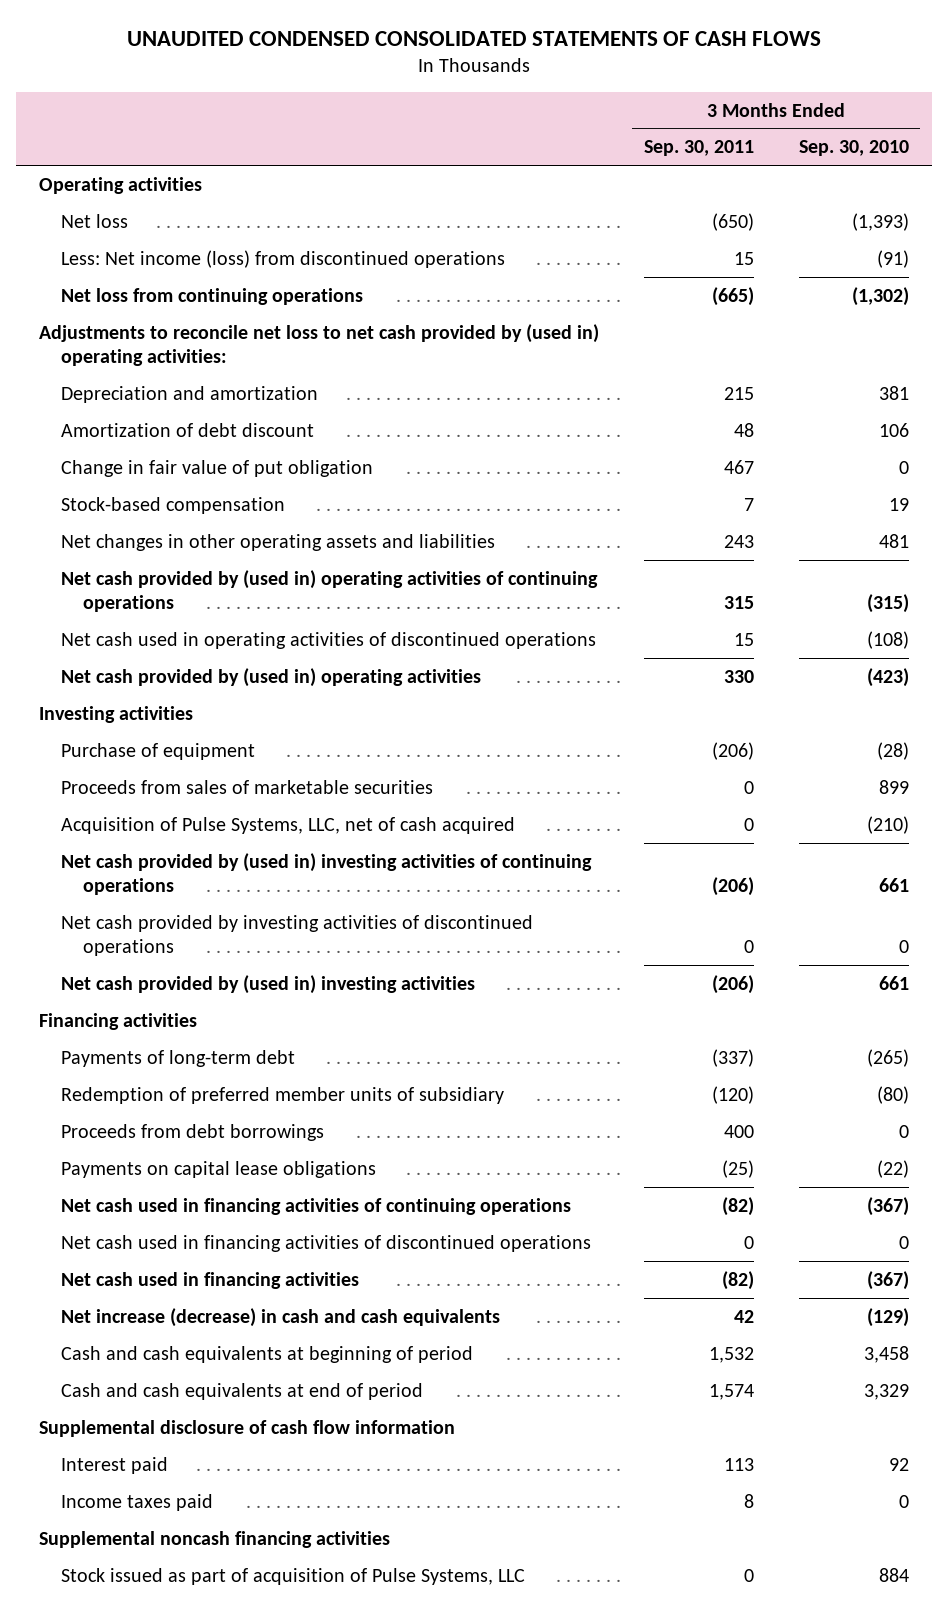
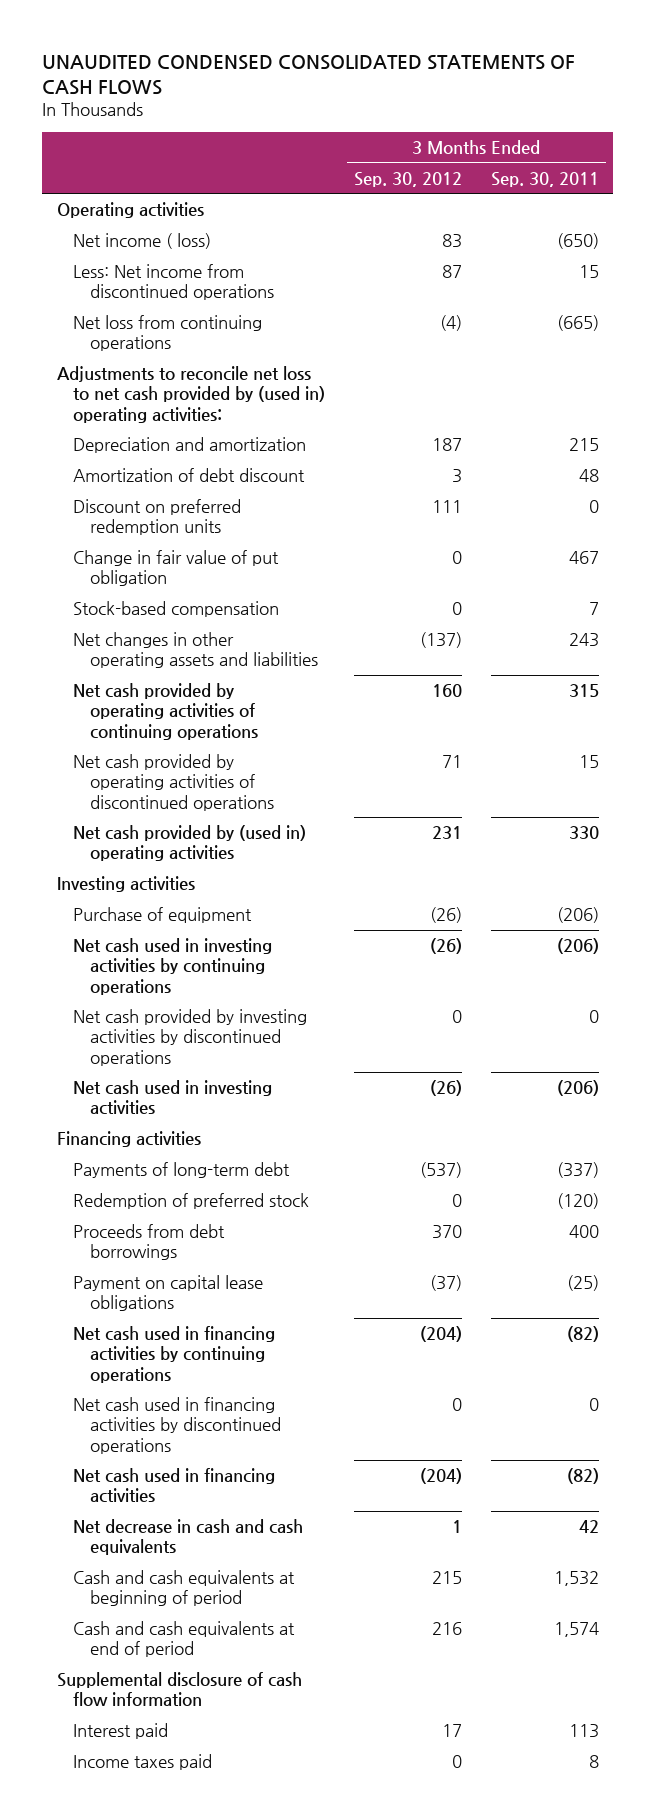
- | 3 Months Ended Sep. 30, 2011 | 3 Months Ended Sep. 30, 2010
+ | 3 Months Ended Sep. 30, 2012 | 3 Months Ended Sep. 30, 2011
- Net loss | (650) | (1,393)
- Less: Net income (loss) from discontinued operations | 15 | (91)
+ Net income ( loss) | 83 | (650)
+ Less: Net income from discontinued operations | 87 | 15
+ Discount on preferred redemption units | 111 | 0
- Net cash provided by (used in) operating activities of continuing operations | 315 | (315)
- Net cash used in operating activities of discontinued operations | 15 | (108)
+ Net cash provided by operating activities of continuing operations | 160 | 315
+ Net cash provided by operating activities of discontinued operations | 71 | 15
- Proceeds from sales of marketable securities | 0 | 899
- Acquisition of Pulse Systems, LLC, net of cash acquired | 0 | (210)
- Net cash provided by (used in) investing activities of continuing operations | (206) | 661
- Net cash provided by investing activities of discontinued operations | 0 | 0
- Net cash provided by (used in) investing activities | (206) | 661
+ Net cash used in investing activities by continuing operations | (26) | (206)
+ Net cash provided by investing activities by discontinued operations | 0 | 0
+ Net cash used in investing activities | (26) | (206)
- Redemption of preferred member units of subsidiary | (120) | (80)
+ Redemption of preferred stock | 0 | (120)
- Payments on capital lease obligations | (25) | (22)
- Net cash used in financing activities of continuing operations | (82) | (367)
- Net cash used in financing activities of discontinued operations | 0 | 0
+ Payment on capital lease obligations | (37) | (25)
+ Net cash used in financing activities by continuing operations | (204) | (82)
+ Net cash used in financing activities by discontinued operations | 0 | 0
- Net increase (decrease) in cash and cash equivalents | 42 | (129)
+ Net decrease in cash and cash equivalents | 1 | 42
- Supplemental noncash financing activities
- Stock issued as part of acquisition of Pulse Systems, LLC | 0 | 884

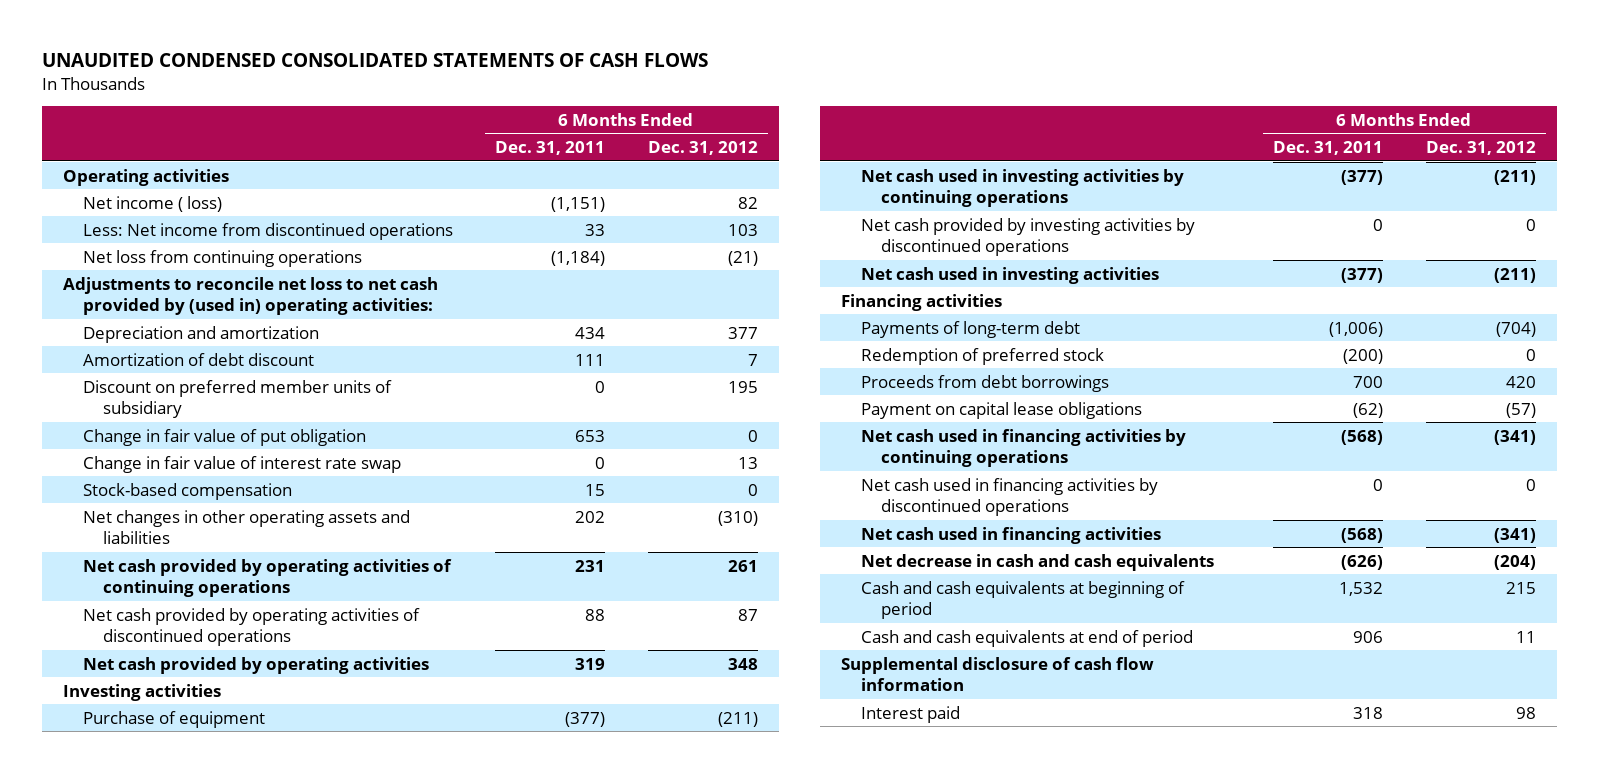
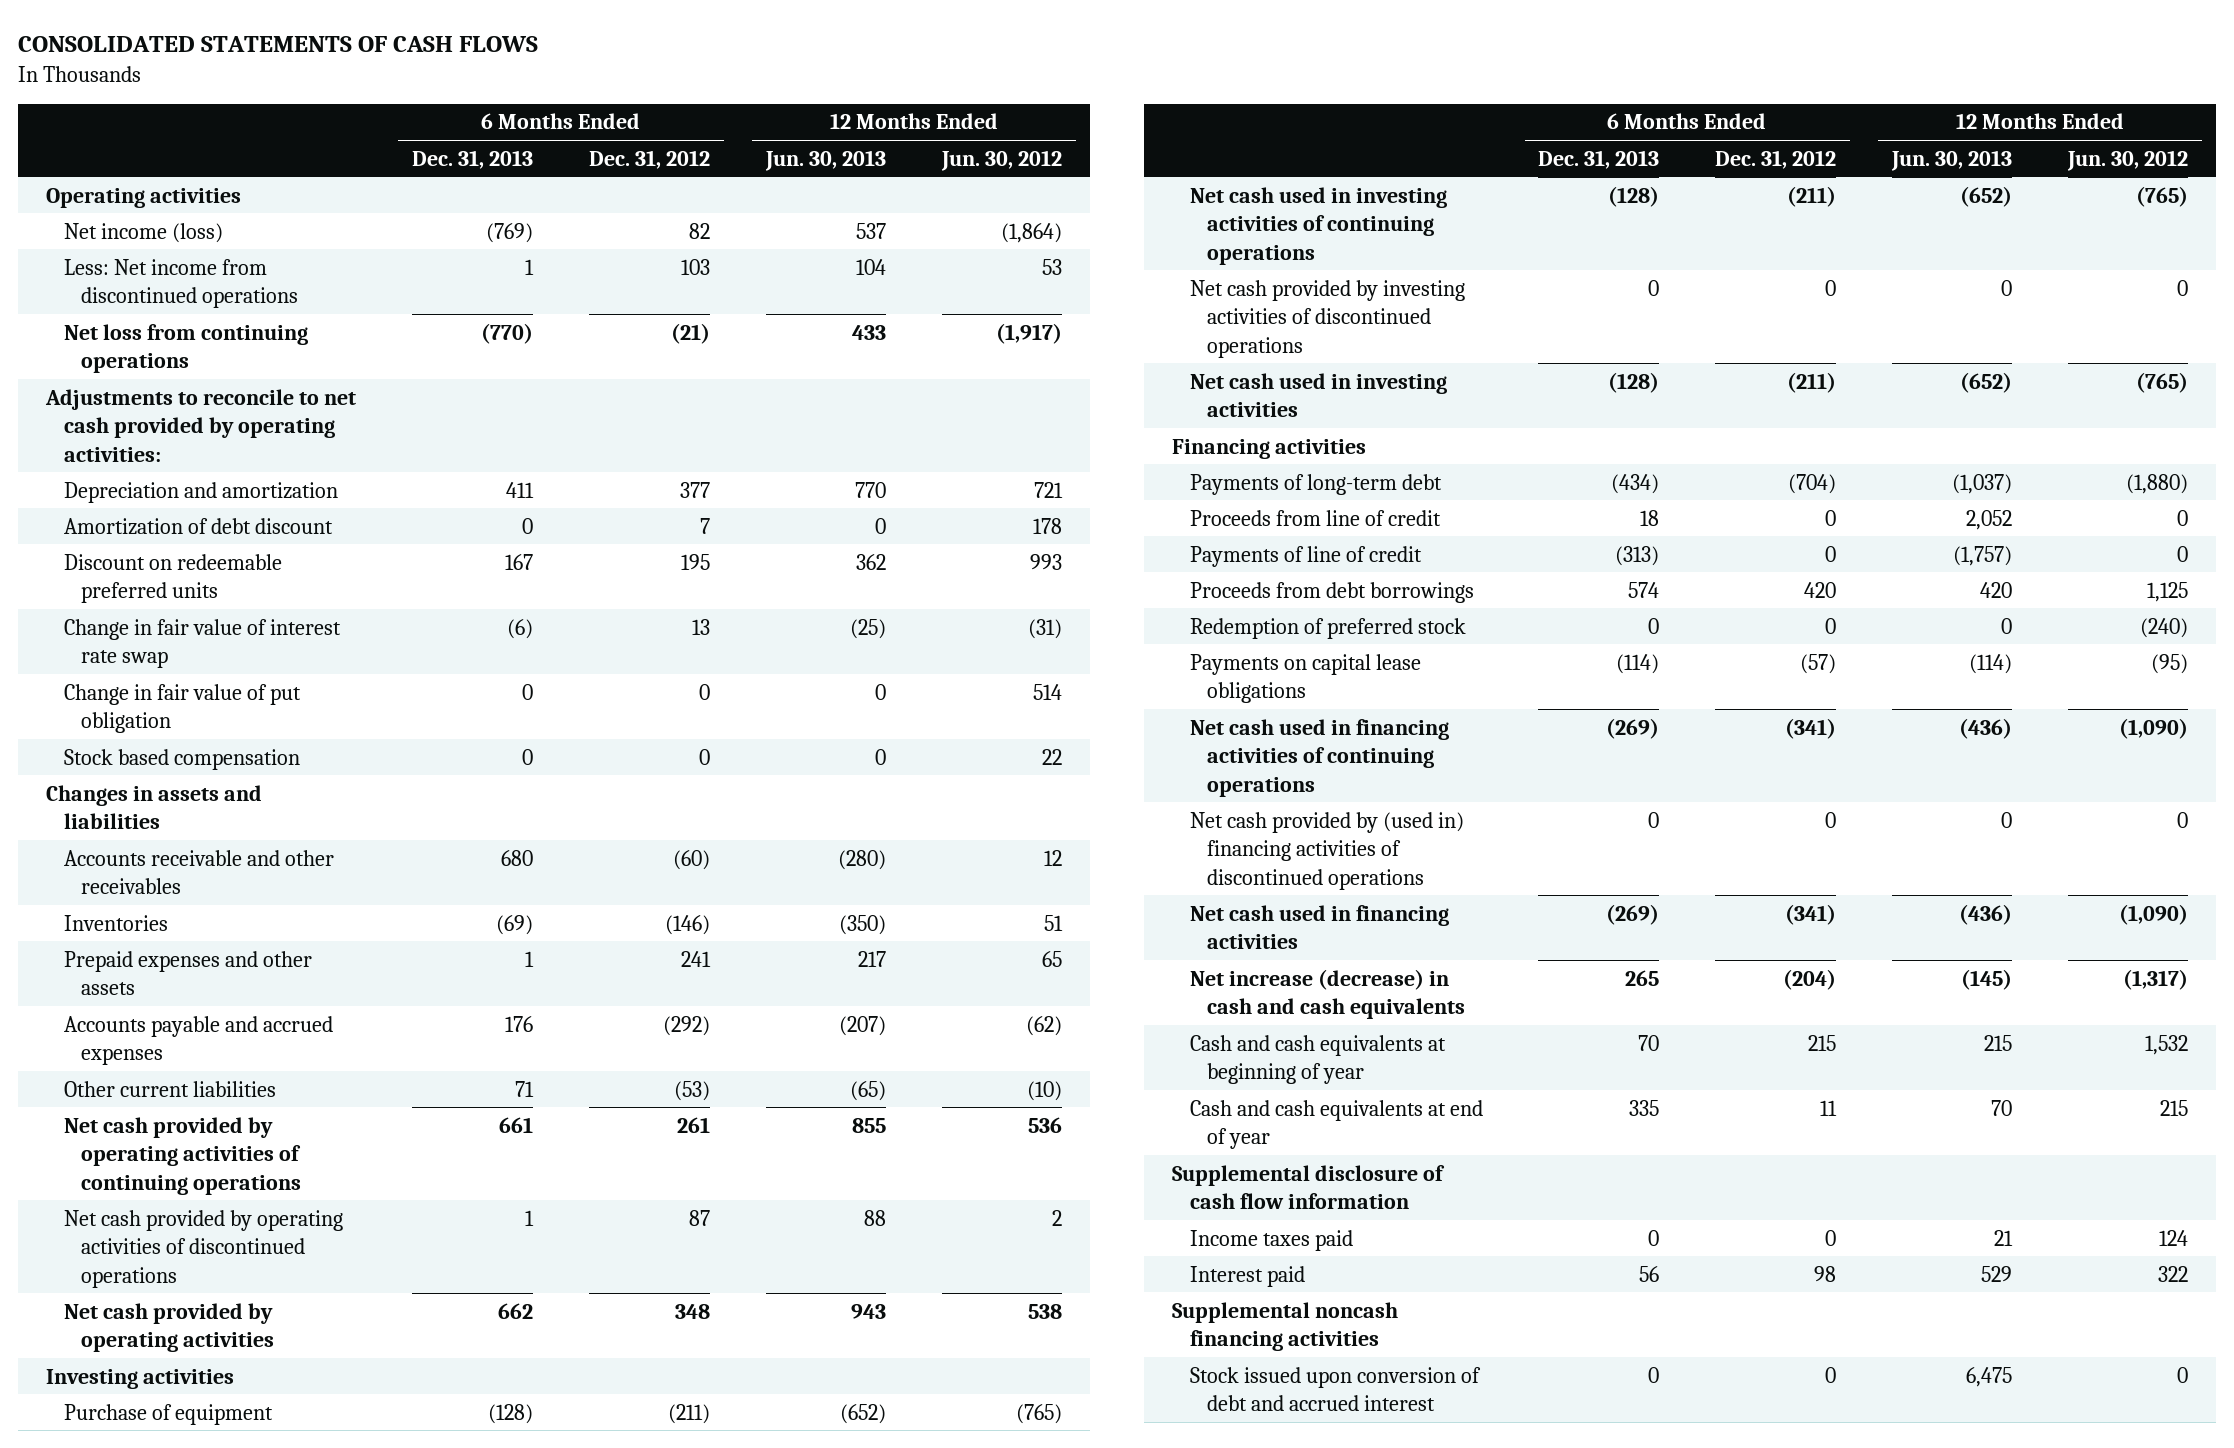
- UNAUDITED CONDENSED CONSOLIDATED STATEMENTS OF CASH FLOWS
+ CONSOLIDATED STATEMENTS OF CASH FLOWS
- | 6 Months Ended Dec. 31, 2011 | 6 Months Ended Dec. 31, 2012
+ | 6 Months Ended Dec. 31, 2013 | 6 Months Ended Dec. 31, 2012 | 12 Months Ended Jun. 30, 2013 | 12 Months Ended Jun. 30, 2012
- Net income ( loss) | (1,151) | 82
+ Net income (loss) | (769) | 82 | 537 | (1,864)
- Adjustments to reconcile net loss to net cash provided by (used in) operating activities:
+ Adjustments to reconcile to net cash provided by operating activities:
- Discount on preferred member units of subsidiary | 0 | 195
+ Discount on redeemable preferred units | 167 | 195 | 362 | 993
- Stock-based compensation | 15 | 0
- Net changes in other operating assets and liabilities | 202 | (310)
moved down: Change in fair value of put obligation | 0 | 0 | 0 | 514
+ Stock based compensation | 0 | 0 | 0 | 22
+ Changes in assets and liabilities
+ Accounts receivable and other receivables | 680 | (60) | (280) | 12
+ Inventories | (69) | (146) | (350) | 51
+ Prepaid expenses and other assets | 1 | 241 | 217 | 65
+ Accounts payable and accrued expenses | 176 | (292) | (207) | (62)
+ Other current liabilities | 71 | (53) | (65) | (10)
- Net cash used in investing activities by continuing operations | (377) | (211)
- Net cash provided by investing activities by discontinued operations | 0 | 0
+ Net cash used in investing activities of continuing operations | (128) | (211) | (652) | (765)
+ Net cash provided by investing activities of discontinued operations | 0 | 0 | 0 | 0
+ Proceeds from line of credit | 18 | 0 | 2,052 | 0
+ Payments of line of credit | (313) | 0 | (1,757) | 0
- Payment on capital lease obligations | (62) | (57)
- Net cash used in financing activities by continuing operations | (568) | (341)
- Net cash used in financing activities by discontinued operations | 0 | 0
moved down: Redemption of preferred stock | 0 | 0 | 0 | (240)
+ Payments on capital lease obligations | (114) | (57) | (114) | (95)
+ Net cash used in financing activities of continuing operations | (269) | (341) | (436) | (1,090)
+ Net cash provided by (used in) financing activities of discontinued operations | 0 | 0 | 0 | 0
- Net decrease in cash and cash equivalents | (626) | (204)
- Cash and cash equivalents at beginning of period | 1,532 | 215
- Cash and cash equivalents at end of period | 906 | 11
+ Net increase (decrease) in cash and cash equivalents | 265 | (204) | (145) | (1,317)
+ Cash and cash equivalents at beginning of year | 70 | 215 | 215 | 1,532
+ Cash and cash equivalents at end of year | 335 | 11 | 70 | 215
+ Income taxes paid | 0 | 0 | 21 | 124
+ Supplemental noncash financing activities
+ Stock issued upon conversion of debt and accrued interest | 0 | 0 | 6,475 | 0

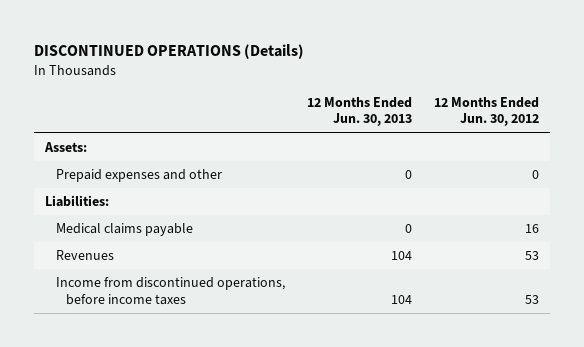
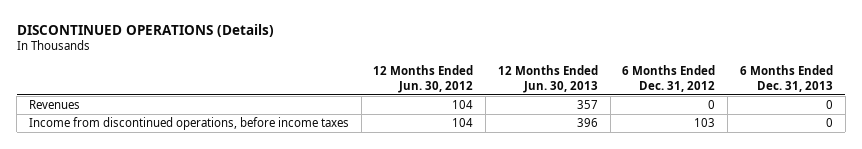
- | 12 Months Ended Jun. 30, 2013 | 12 Months Ended Jun. 30, 2012
+ | 12 Months Ended Jun. 30, 2012 | 12 Months Ended Jun. 30, 2013 | 6 Months Ended Dec. 31, 2012 | 6 Months Ended Dec. 31, 2013
- Assets:
- Prepaid expenses and other | 0 | 0
- Liabilities:
- Medical claims payable | 0 | 16
- Revenues | 104 | 53
- Income from discontinued operations, before income taxes | 104 | 53
+ Revenues | 104 | 357 | 0 | 0
+ Income from discontinued operations, before income taxes | 104 | 396 | 103 | 0

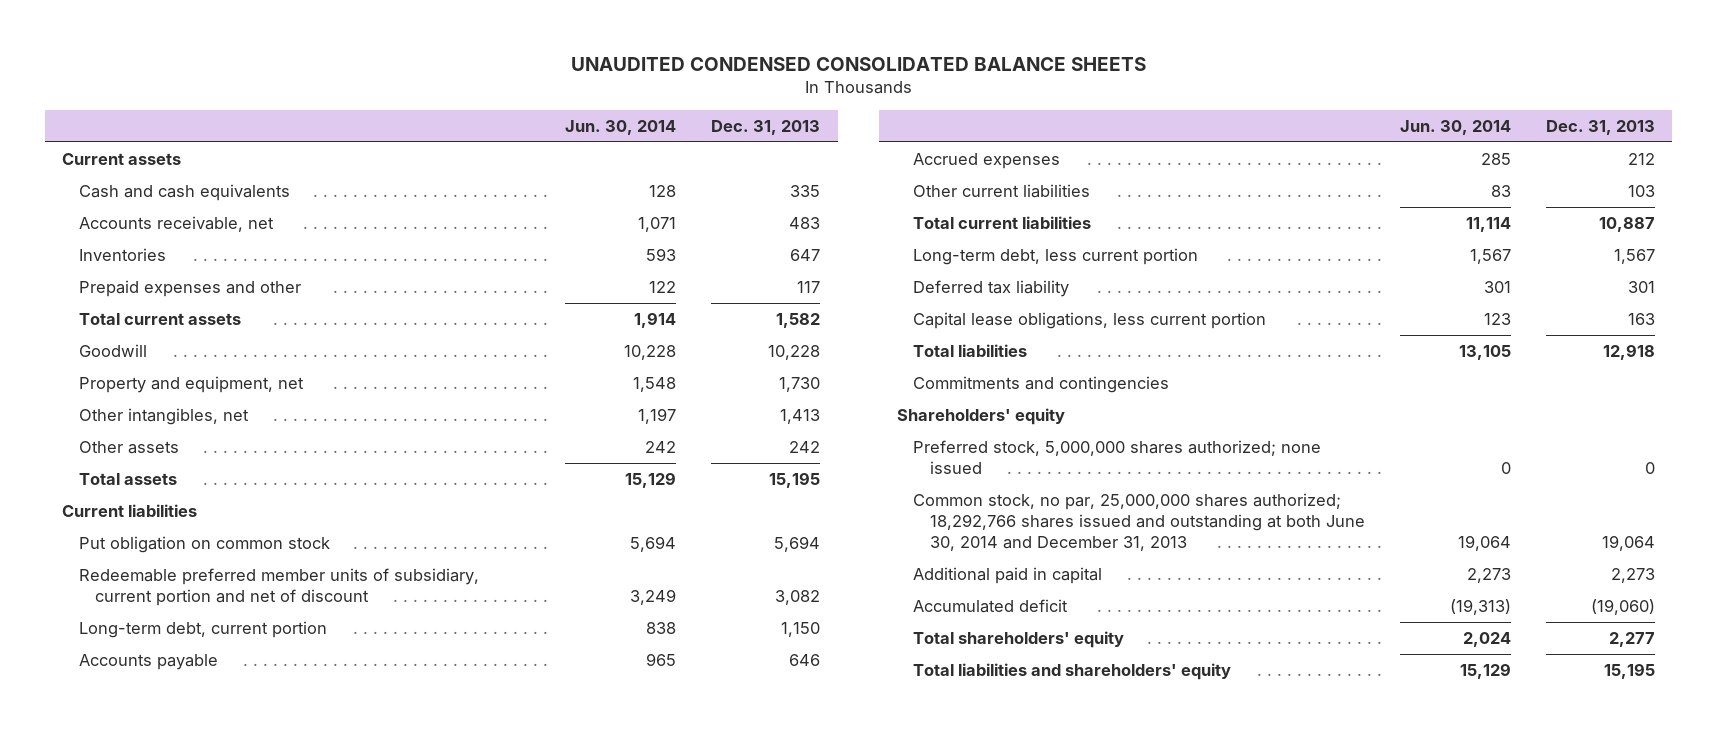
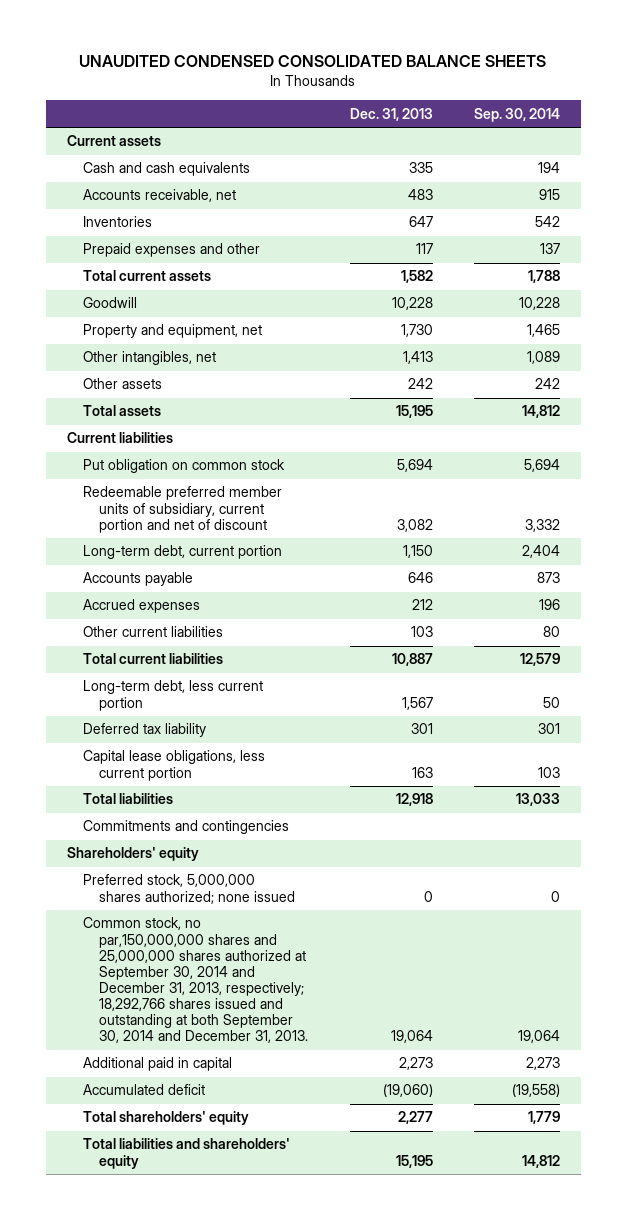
- | Jun. 30, 2014 | Dec. 31, 2013
+ | Dec. 31, 2013 | Sep. 30, 2014
- Common stock, no par, 25,000,000 shares authorized; 18,292,766 shares issued and outstanding at both June 30, 2014 and December 31, 2013 | 19,064 | 19,064
+ Common stock, no par,150,000,000 shares and 25,000,000 shares authorized at September 30, 2014 and December 31, 2013, respectively; 18,292,766 shares issued and outstanding at both September 30, 2014 and December 31, 2013. | 19,064 | 19,064

